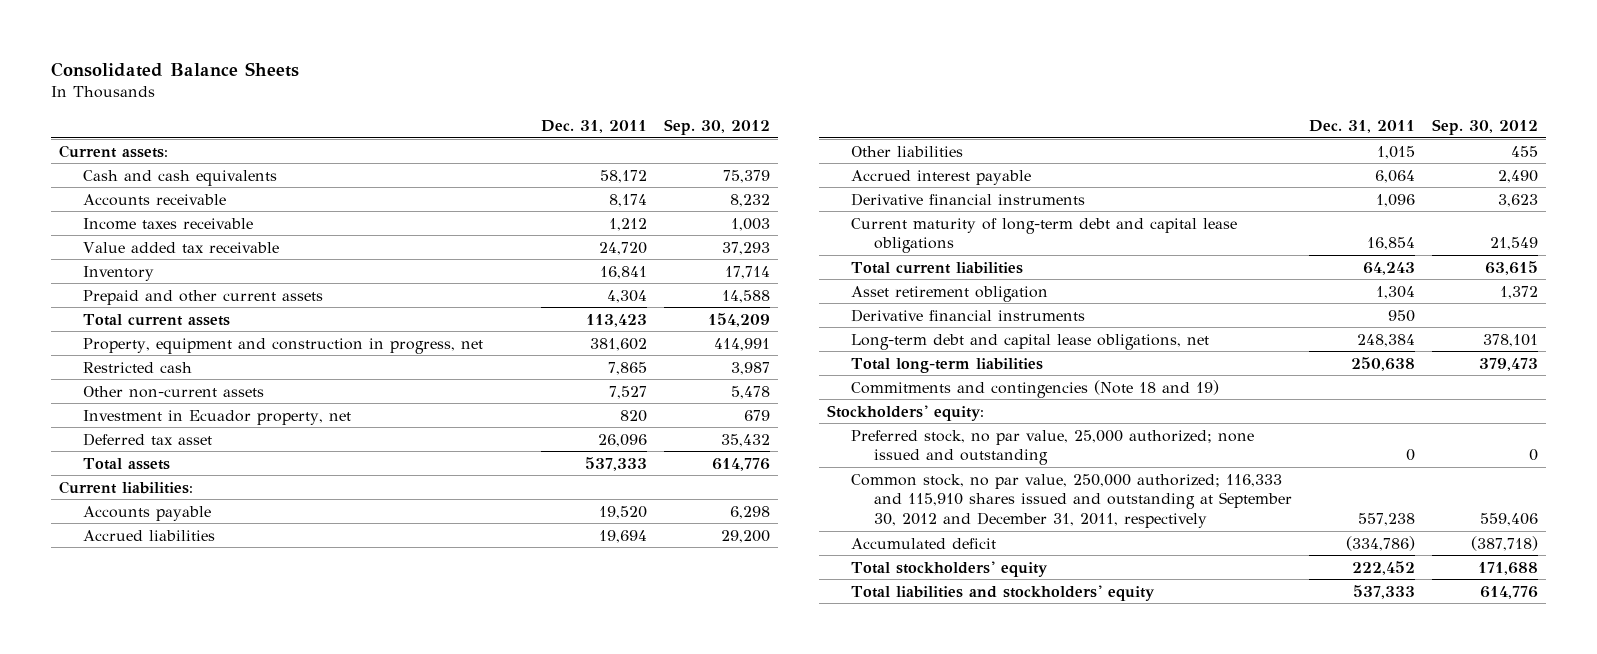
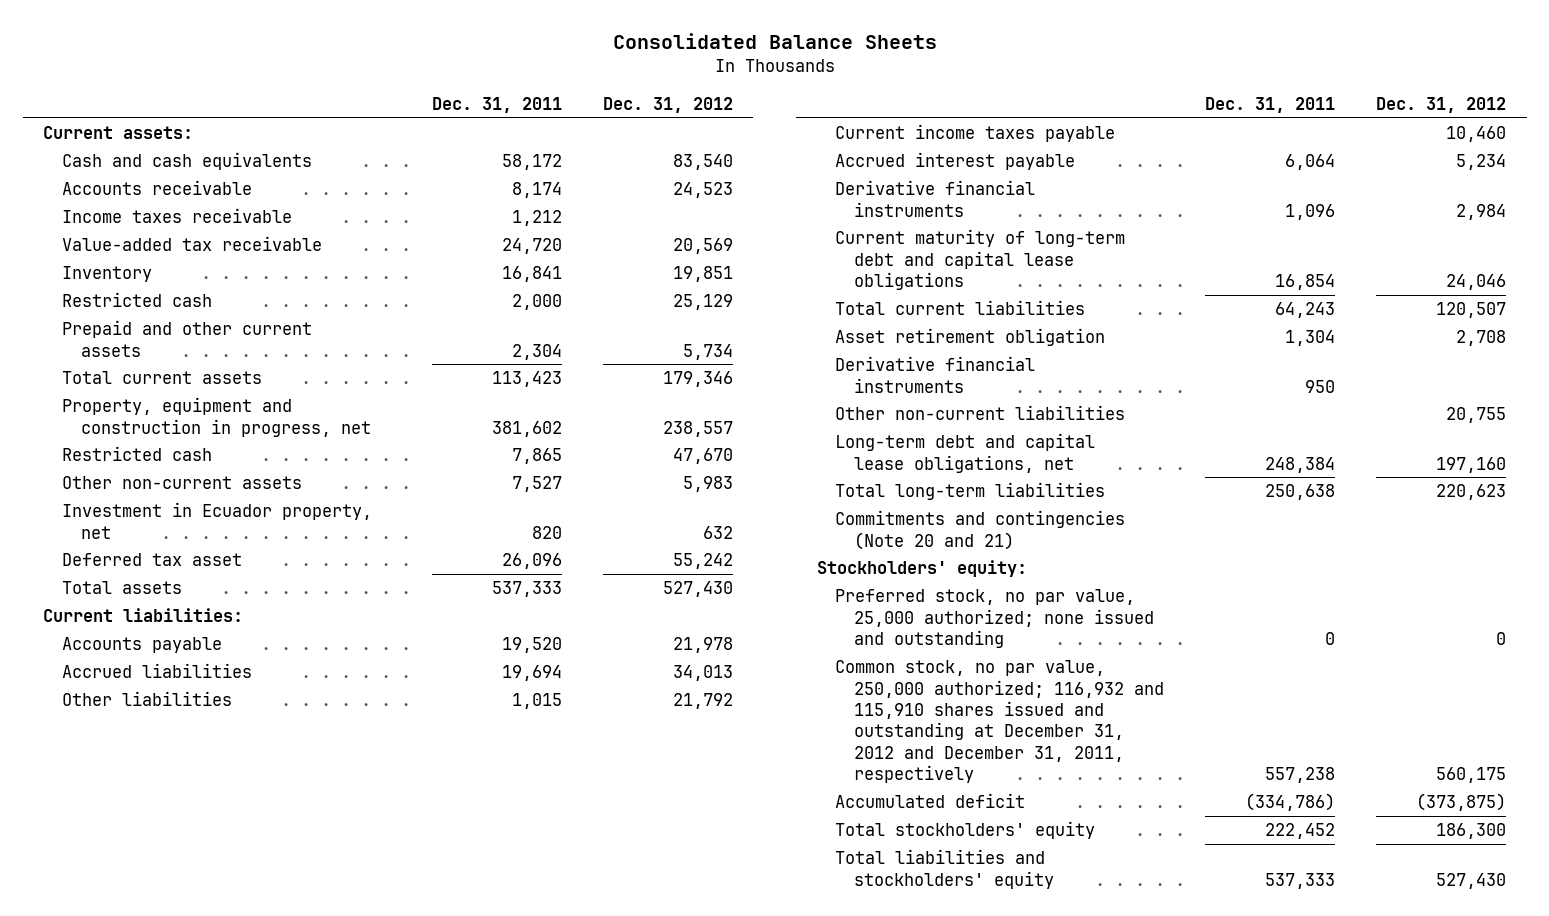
- | Dec. 31, 2011 | Sep. 30, 2012
+ | Dec. 31, 2011 | Dec. 31, 2012
- Value added tax receivable | 24,720 | 37,293
+ Value-added tax receivable | 24,720 | 20,569
- Prepaid and other current assets | 4,304 | 14,588
+ Restricted cash | 2,000 | 25,129
+ Prepaid and other current assets | 2,304 | 5,734
+ Current income taxes payable | | 10,460
+ Other non-current liabilities | | 20,755
- Commitments and contingencies (Note 18 and 19)
+ Commitments and contingencies (Note 20 and 21)
- Common stock, no par value, 250,000 authorized; 116,333 and 115,910 shares issued and outstanding at September 30, 2012 and December 31, 2011, respectively | 557,238 | 559,406
+ Common stock, no par value, 250,000 authorized; 116,932 and 115,910 shares issued and outstanding at December 31, 2012 and December 31, 2011, respectively | 557,238 | 560,175

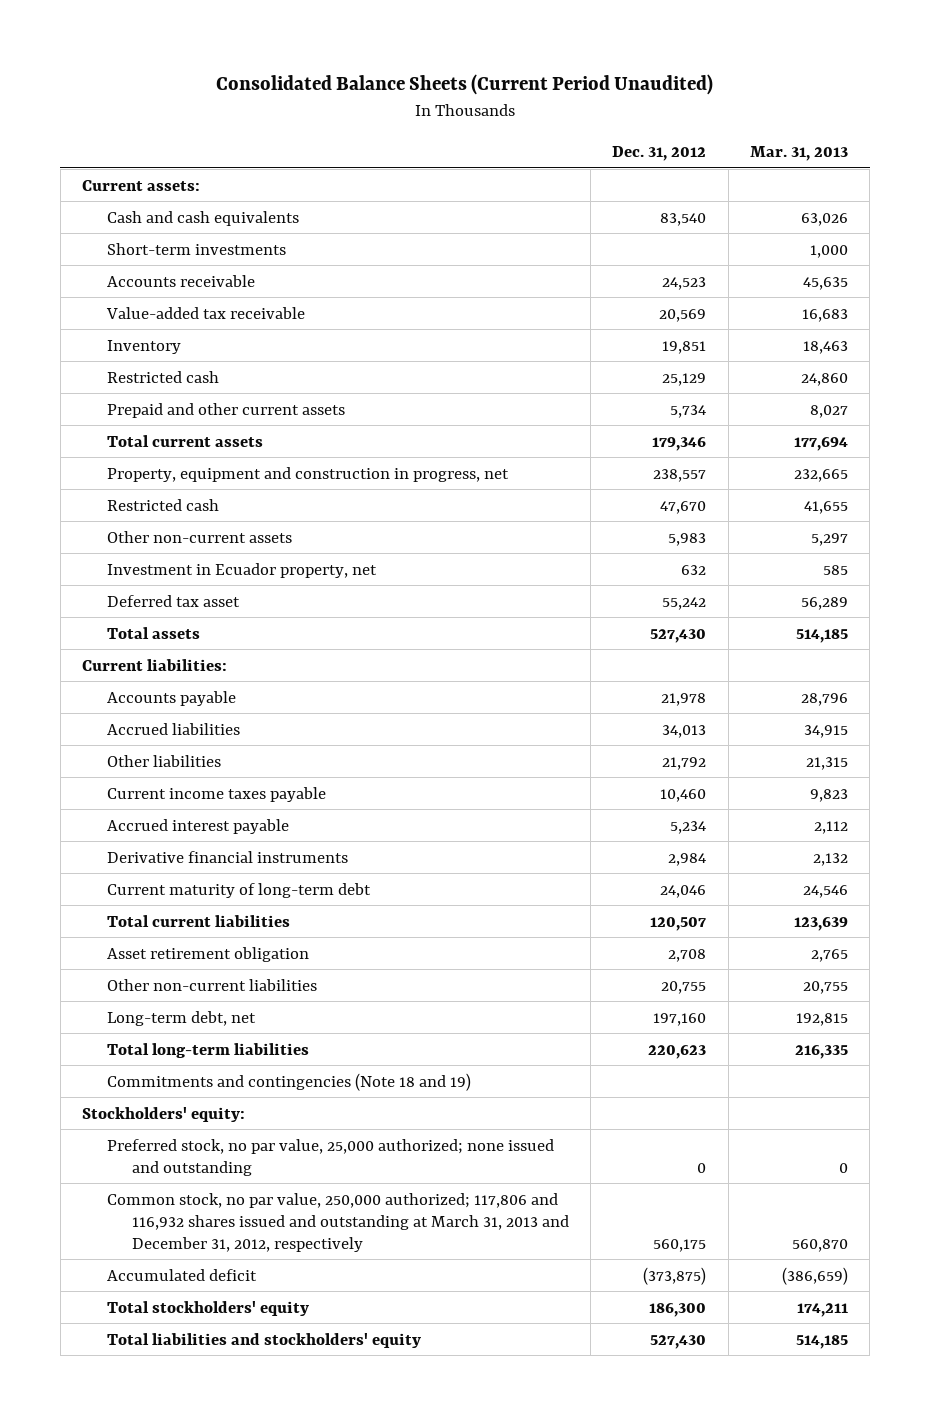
- Consolidated Balance Sheets
+ Consolidated Balance Sheets (Current Period Unaudited)
- | Dec. 31, 2011 | Dec. 31, 2012
+ | Dec. 31, 2012 | Mar. 31, 2013
+ Short-term investments | | 1,000
- Income taxes receivable | 1,212 |
- Current maturity of long-term debt and capital lease obligations | 16,854 | 24,046
+ Current maturity of long-term debt | 24,046 | 24,546
- Derivative financial instruments | 950 |
- Long-term debt and capital lease obligations, net | 248,384 | 197,160
+ Long-term debt, net | 197,160 | 192,815
- Commitments and contingencies (Note 20 and 21)
+ Commitments and contingencies (Note 18 and 19)
- Common stock, no par value, 250,000 authorized; 116,932 and 115,910 shares issued and outstanding at December 31, 2012 and December 31, 2011, respectively | 557,238 | 560,175
+ Common stock, no par value, 250,000 authorized; 117,806 and 116,932 shares issued and outstanding at March 31, 2013 and December 31, 2012, respectively | 560,175 | 560,870

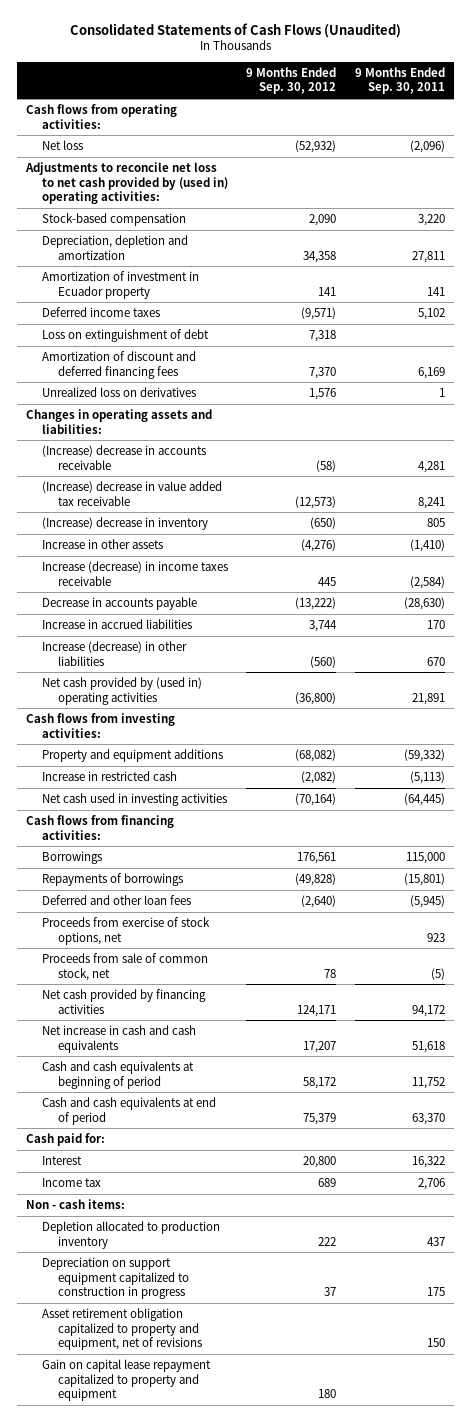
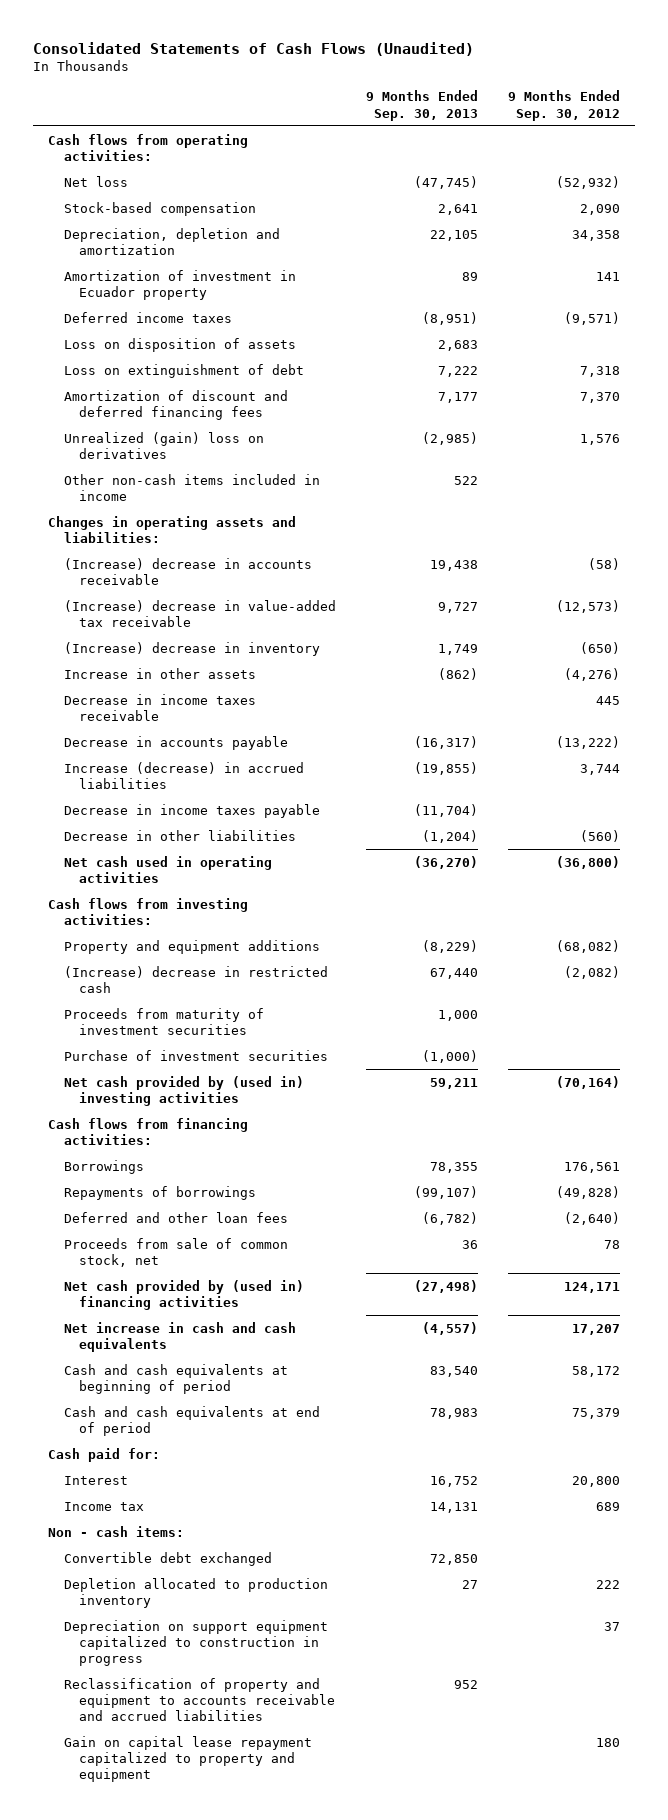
- | 9 Months Ended Sep. 30, 2012 | 9 Months Ended Sep. 30, 2011
+ | 9 Months Ended Sep. 30, 2013 | 9 Months Ended Sep. 30, 2012
- Adjustments to reconcile net loss to net cash provided by (used in) operating activities:
+ Loss on disposition of assets | 2,683 |
- Unrealized loss on derivatives | 1,576 | 1
+ Unrealized (gain) loss on derivatives | (2,985) | 1,576
+ Other non-cash items included in income | 522 |
- (Increase) decrease in value added tax receivable | (12,573) | 8,241
+ (Increase) decrease in value-added tax receivable | 9,727 | (12,573)
- Increase (decrease) in income taxes receivable | 445 | (2,584)
+ Decrease in income taxes receivable | | 445
- Increase in accrued liabilities | 3,744 | 170
- Increase (decrease) in other liabilities | (560) | 670
- Net cash provided by (used in) operating activities | (36,800) | 21,891
+ Increase (decrease) in accrued liabilities | (19,855) | 3,744
+ Decrease in income taxes payable | (11,704) |
+ Decrease in other liabilities | (1,204) | (560)
+ Net cash used in operating activities | (36,270) | (36,800)
- Increase in restricted cash | (2,082) | (5,113)
- Net cash used in investing activities | (70,164) | (64,445)
+ (Increase) decrease in restricted cash | 67,440 | (2,082)
+ Proceeds from maturity of investment securities | 1,000 |
+ Purchase of investment securities | (1,000) |
+ Net cash provided by (used in) investing activities | 59,211 | (70,164)
- Proceeds from exercise of stock options, net | | 923
- Net cash provided by financing activities | 124,171 | 94,172
+ Net cash provided by (used in) financing activities | (27,498) | 124,171
+ Convertible debt exchanged | 72,850 |
- Asset retirement obligation capitalized to property and equipment, net of revisions | | 150
+ Reclassification of property and equipment to accounts receivable and accrued liabilities | 952 |

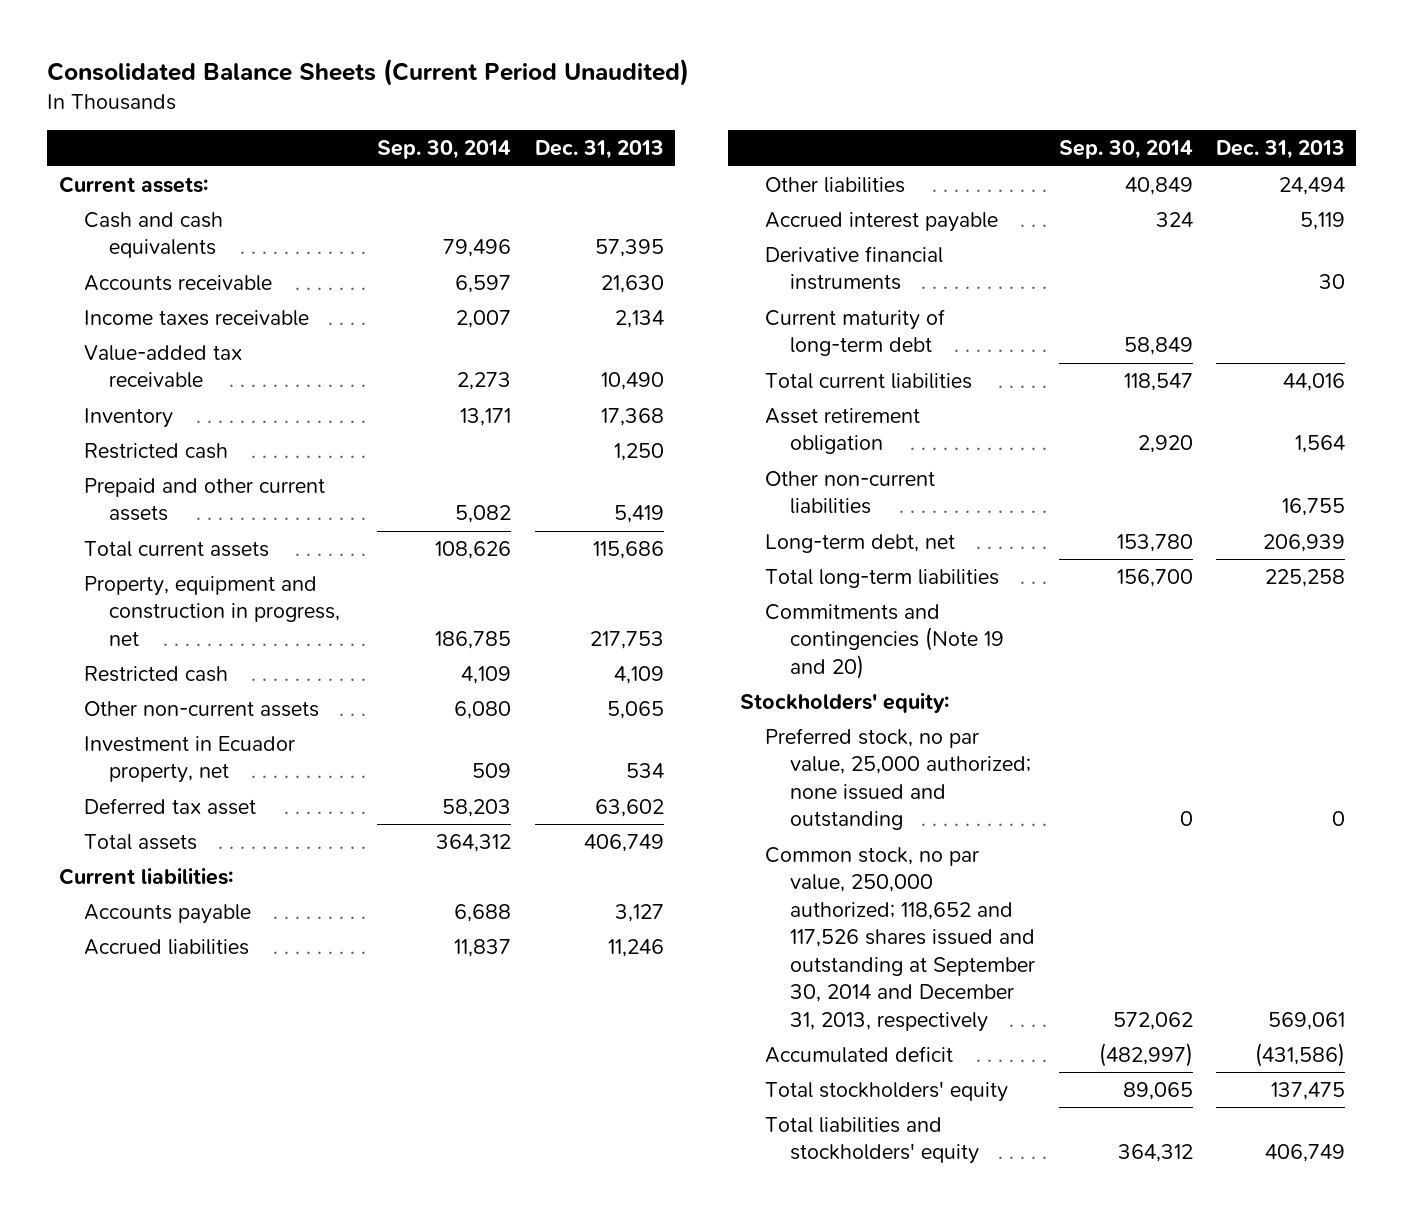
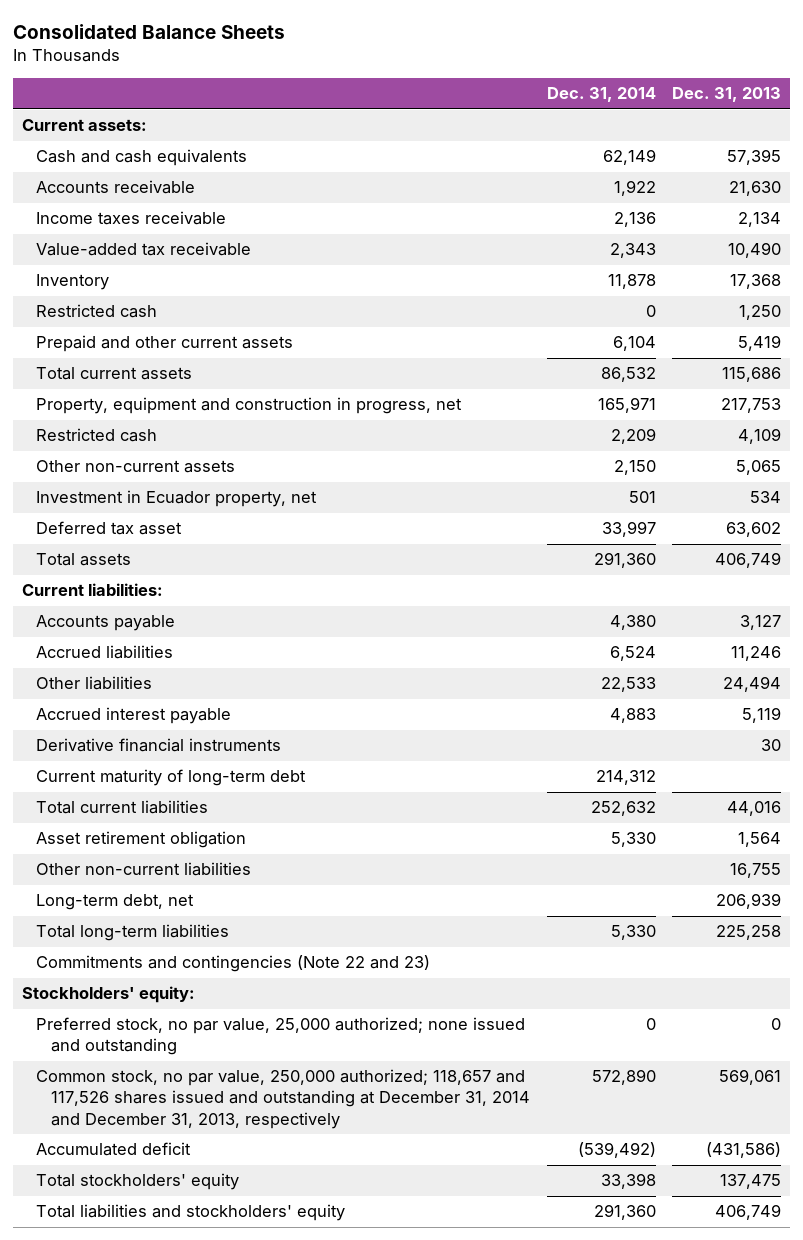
- Consolidated Balance Sheets (Current Period Unaudited)
+ Consolidated Balance Sheets
- | Sep. 30, 2014 | Dec. 31, 2013
+ | Dec. 31, 2014 | Dec. 31, 2013
- Commitments and contingencies (Note 19 and 20)
+ Commitments and contingencies (Note 22 and 23)
- Common stock, no par value, 250,000 authorized; 118,652 and 117,526 shares issued and outstanding at September 30, 2014 and December 31, 2013, respectively | 572,062 | 569,061
+ Common stock, no par value, 250,000 authorized; 118,657 and 117,526 shares issued and outstanding at December 31, 2014 and December 31, 2013, respectively | 572,890 | 569,061

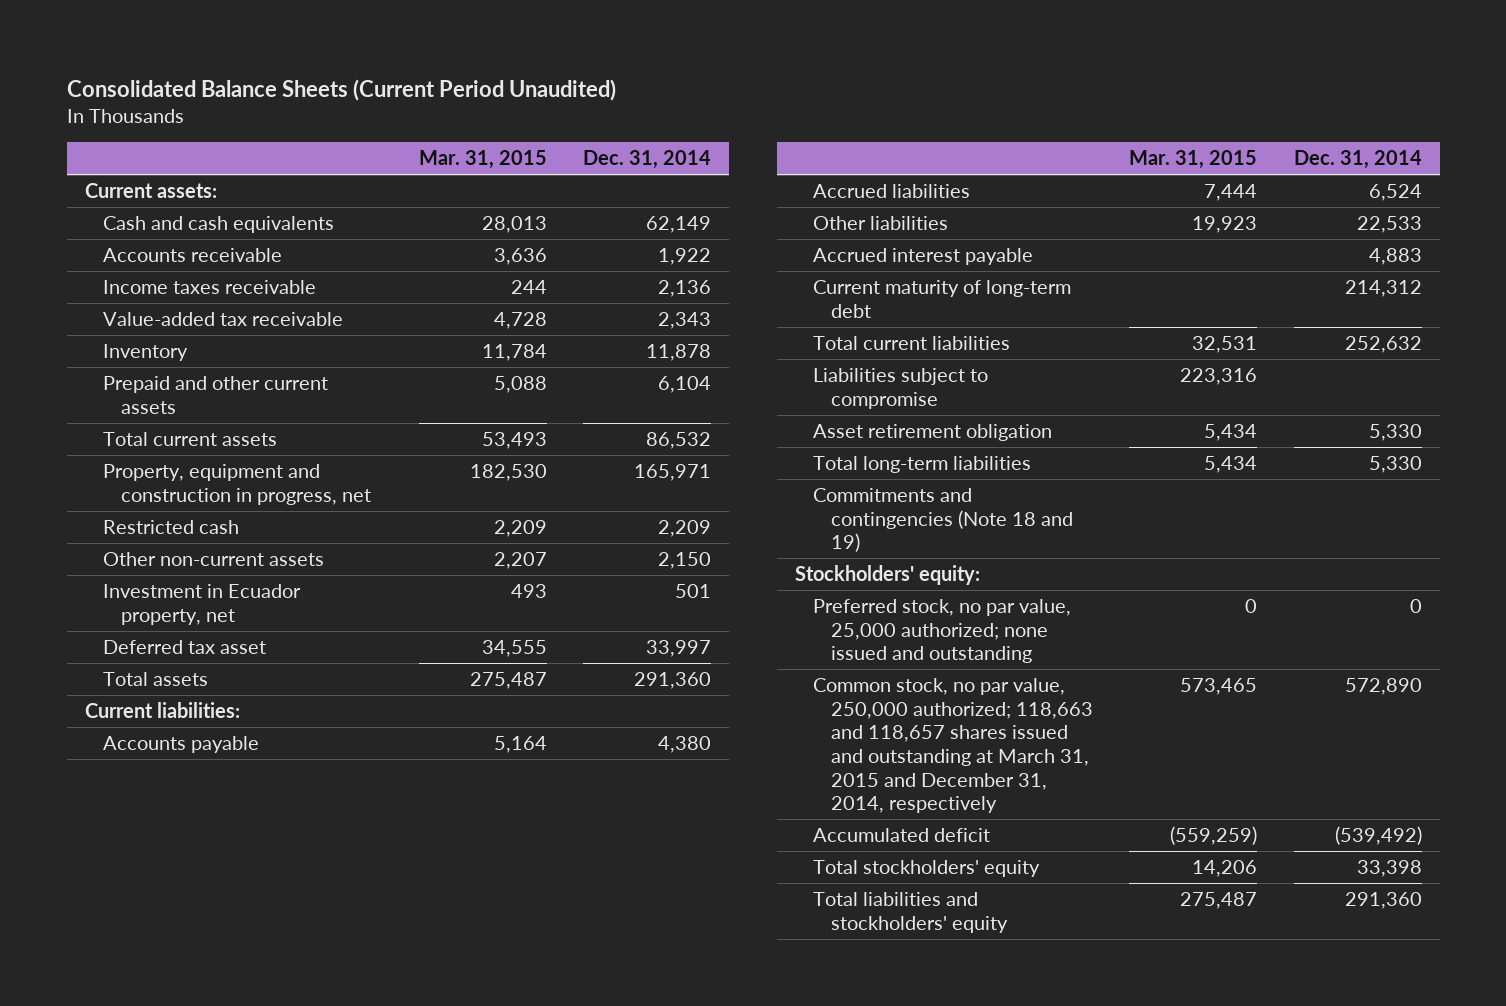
- Consolidated Balance Sheets
+ Consolidated Balance Sheets (Current Period Unaudited)
- | Dec. 31, 2014 | Dec. 31, 2013
+ | Mar. 31, 2015 | Dec. 31, 2014
- Restricted cash | 0 | 1,250
- Derivative financial instruments | | 30
+ Liabilities subject to compromise | 223,316 |
- Other non-current liabilities | | 16,755
- Long-term debt, net | | 206,939
- Commitments and contingencies (Note 22 and 23)
+ Commitments and contingencies (Note 18 and 19)
- Common stock, no par value, 250,000 authorized; 118,657 and 117,526 shares issued and outstanding at December 31, 2014 and December 31, 2013, respectively | 572,890 | 569,061
+ Common stock, no par value, 250,000 authorized; 118,663 and 118,657 shares issued and outstanding at March 31, 2015 and December 31, 2014, respectively | 573,465 | 572,890

